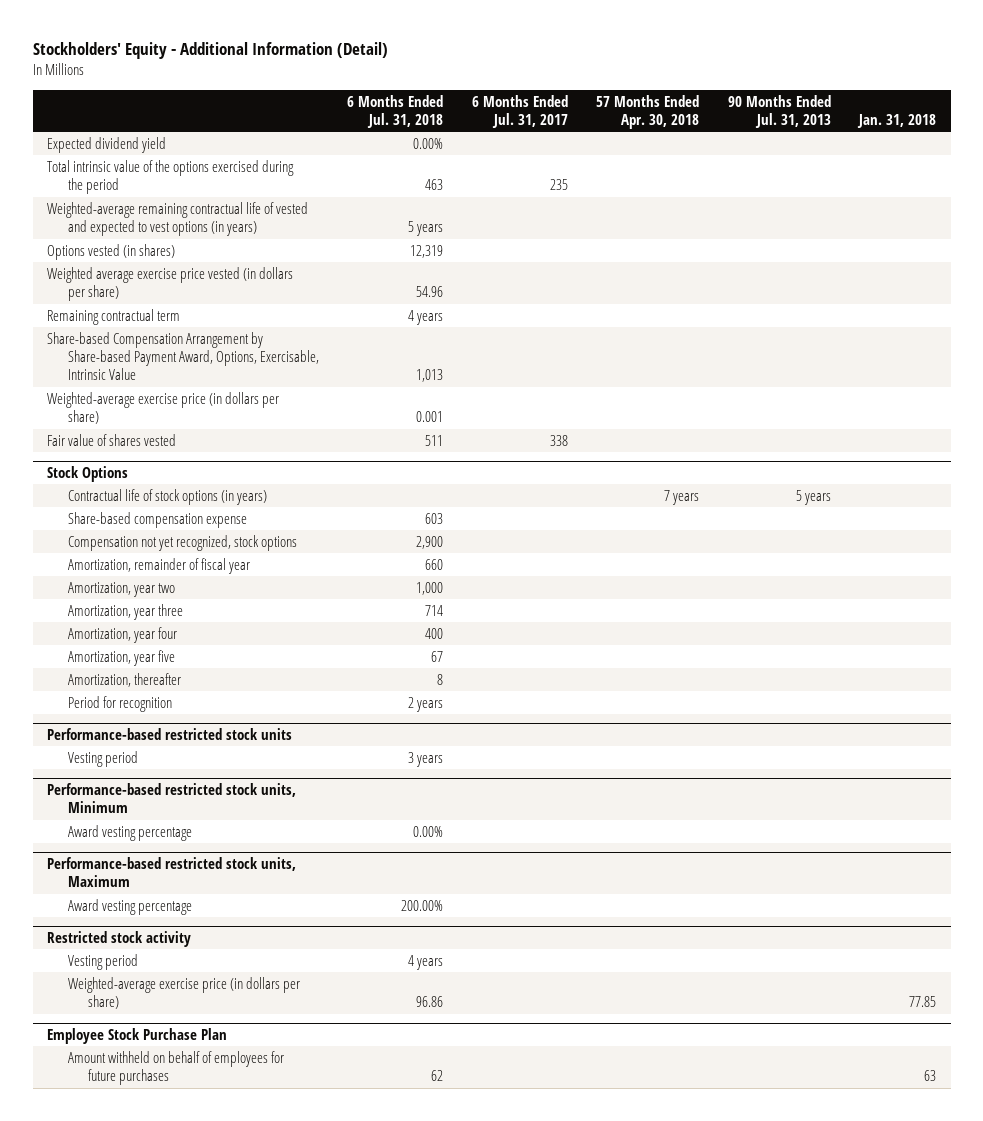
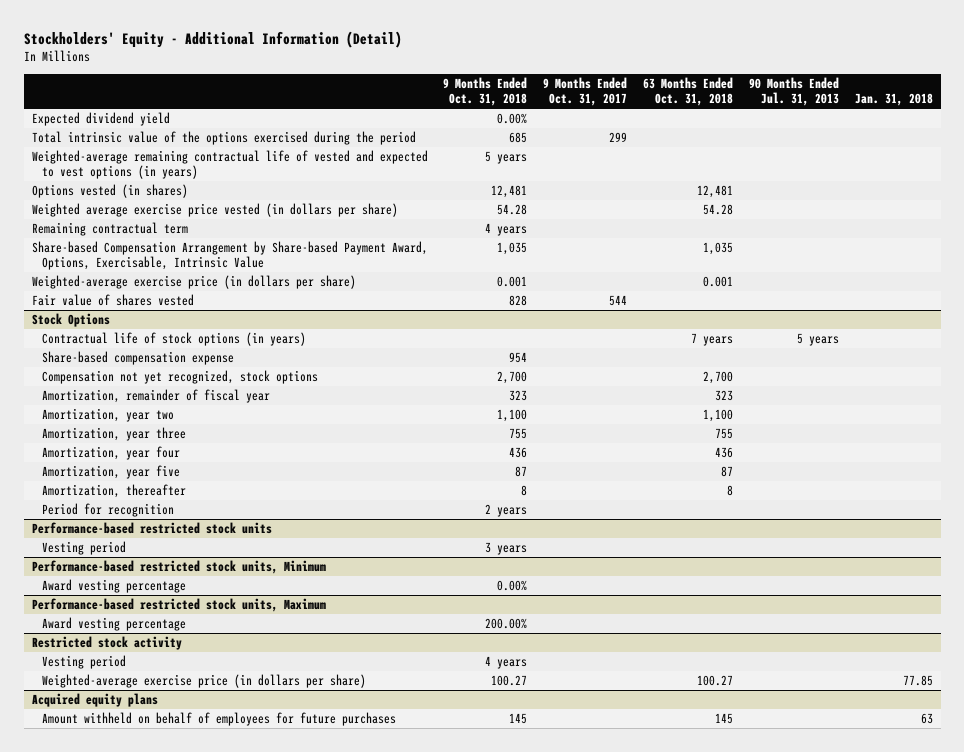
- | 6 Months Ended Jul. 31, 2018 | 6 Months Ended Jul. 31, 2017 | 57 Months Ended Apr. 30, 2018 | 90 Months Ended Jul. 31, 2013 | Jan. 31, 2018
+ | 9 Months Ended Oct. 31, 2018 | 9 Months Ended Oct. 31, 2017 | 63 Months Ended Oct. 31, 2018 | 90 Months Ended Jul. 31, 2013 | Jan. 31, 2018
- Employee Stock Purchase Plan
+ Acquired equity plans

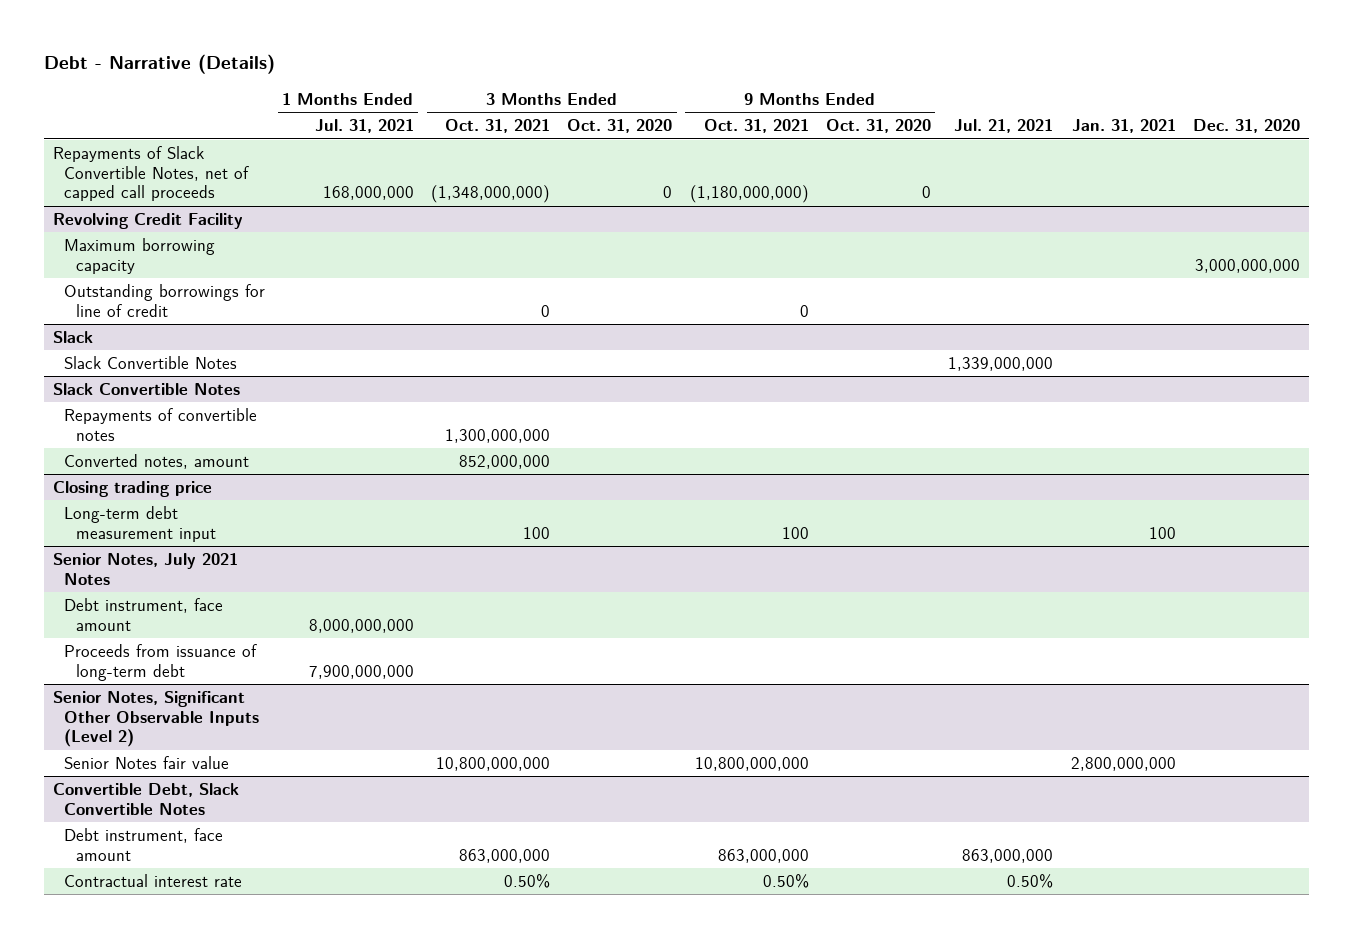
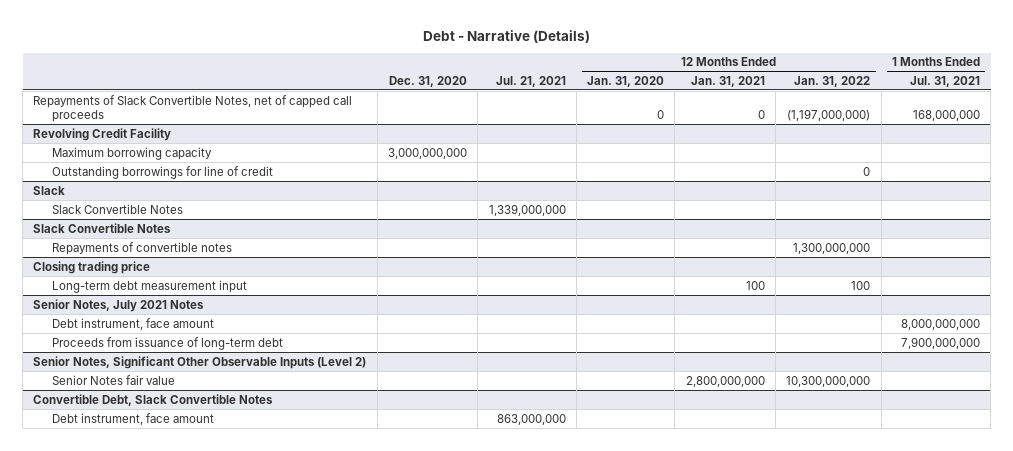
- | 1 Months Ended Jul. 31, 2021 | 3 Months Ended Oct. 31, 2021 | 3 Months Ended Oct. 31, 2020 | 9 Months Ended Oct. 31, 2021 | 9 Months Ended Oct. 31, 2020 | Jul. 21, 2021 | Jan. 31, 2021 | Dec. 31, 2020
+ | Dec. 31, 2020 | Jul. 21, 2021 | 12 Months Ended Jan. 31, 2020 | 12 Months Ended Jan. 31, 2021 | 12 Months Ended Jan. 31, 2022 | 1 Months Ended Jul. 31, 2021
@ Slack Convertible Notes
- Converted notes, amount | | 852,000,000 | | | | | |
@ Convertible Debt, Slack Convertible Notes
- Contractual interest rate | | 0.50% | | 0.50% | | 0.50% | |

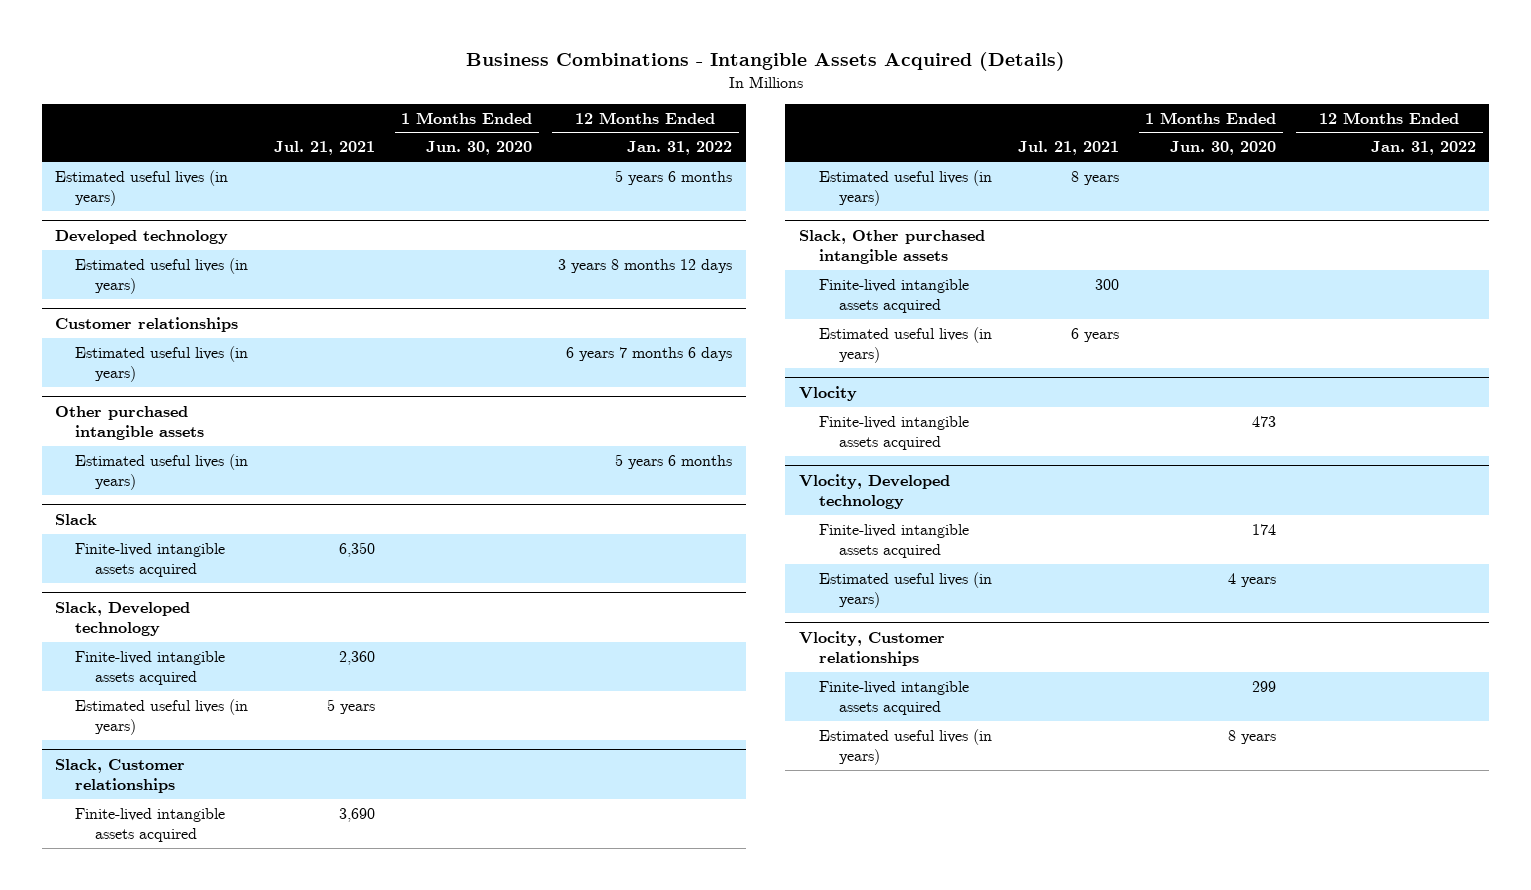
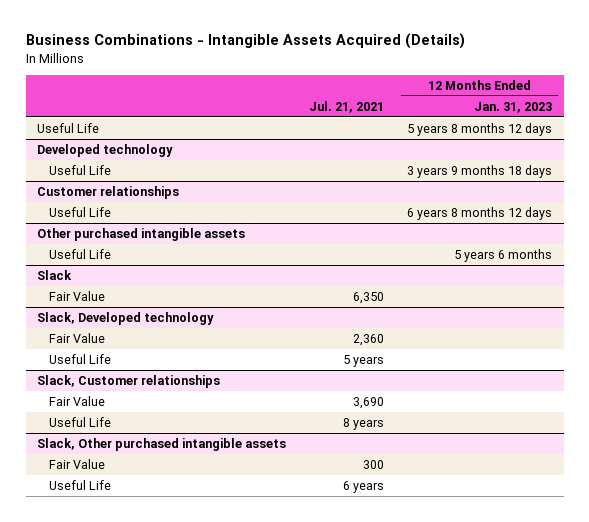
- | Jul. 21, 2021 | 1 Months Ended Jun. 30, 2020 | 12 Months Ended Jan. 31, 2022
+ | Jul. 21, 2021 | 12 Months Ended Jan. 31, 2023
- Estimated useful lives (in years) | | | 5 years 6 months
+ Useful Life | | 5 years 8 months 12 days
@ Developed technology
- Estimated useful lives (in years) | | | 3 years 8 months 12 days
+ Useful Life | | 3 years 9 months 18 days
@ Customer relationships
- Estimated useful lives (in years) | | | 6 years 7 months 6 days
+ Useful Life | | 6 years 8 months 12 days
@ Other purchased intangible assets
- Estimated useful lives (in years) | | | 5 years 6 months
+ Useful Life | | 5 years 6 months
@ Slack
- Finite-lived intangible assets acquired | 6,350 | |
+ Fair Value | 6,350 |
@ Slack, Developed technology
- Finite-lived intangible assets acquired | 2,360 | |
- Estimated useful lives (in years) | 5 years | |
+ Fair Value | 2,360 |
+ Useful Life | 5 years |
@ Slack, Customer relationships
- Finite-lived intangible assets acquired | 3,690 | |
- Estimated useful lives (in years) | 8 years | |
+ Fair Value | 3,690 |
+ Useful Life | 8 years |
@ Slack, Other purchased intangible assets
- Finite-lived intangible assets acquired | 300 | |
- Estimated useful lives (in years) | 6 years | |
- Vlocity
- Finite-lived intangible assets acquired | | 473 |
- Vlocity, Developed technology
- Finite-lived intangible assets acquired | | 174 |
- Estimated useful lives (in years) | | 4 years |
- Vlocity, Customer relationships
- Finite-lived intangible assets acquired | | 299 |
- Estimated useful lives (in years) | | 8 years |
@ Slack, Other purchased intangible assets
+ Fair Value | 300 |
+ Useful Life | 6 years |

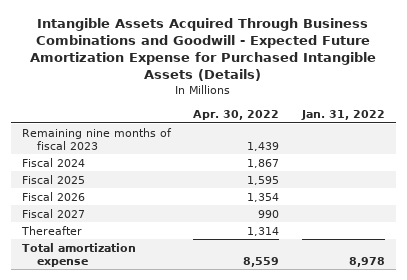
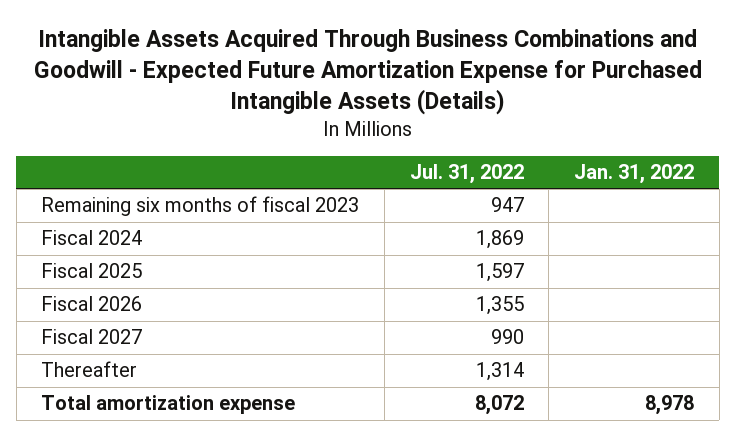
- | Apr. 30, 2022 | Jan. 31, 2022
+ | Jul. 31, 2022 | Jan. 31, 2022
- Remaining nine months of fiscal 2023 | 1,439 |
+ Remaining six months of fiscal 2023 | 947 |

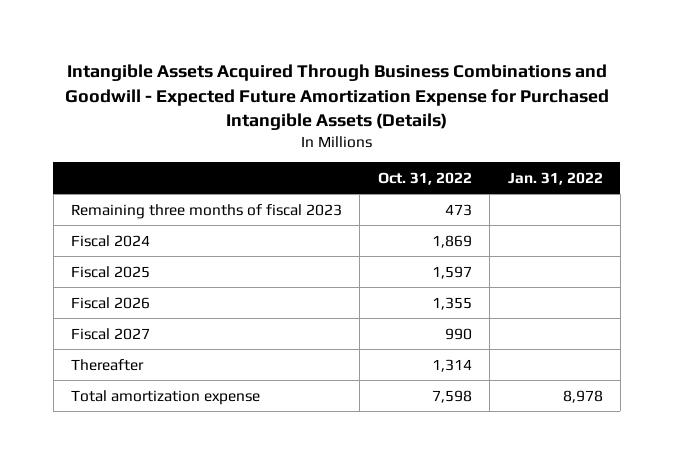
- | Jul. 31, 2022 | Jan. 31, 2022
+ | Oct. 31, 2022 | Jan. 31, 2022
- Remaining six months of fiscal 2023 | 947 |
+ Remaining three months of fiscal 2023 | 473 |

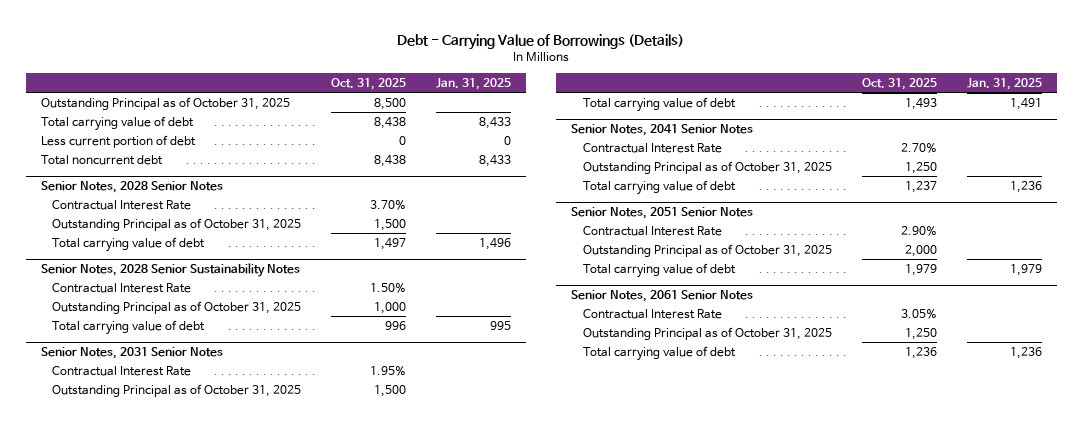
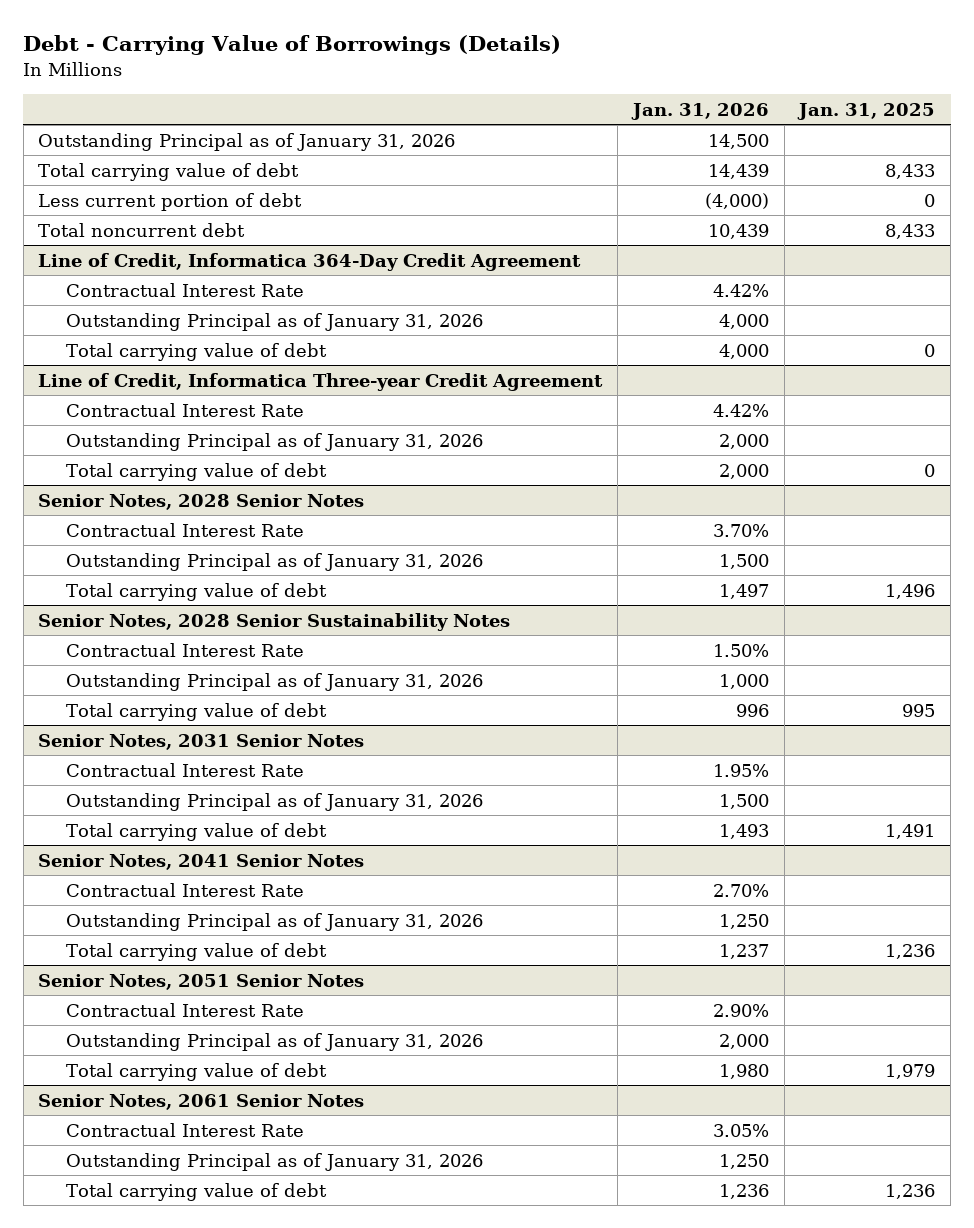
- | Oct. 31, 2025 | Jan. 31, 2025
+ | Jan. 31, 2026 | Jan. 31, 2025
- Outstanding Principal as of October 31, 2025 | 8,500 |
+ Outstanding Principal as of January 31, 2026 | 14,500 |
+ Line of Credit, Informatica 364-Day Credit Agreement
+ Contractual Interest Rate | 4.42% |
+ Outstanding Principal as of January 31, 2026 | 4,000 |
+ Total carrying value of debt | 4,000 | 0
+ Line of Credit, Informatica Three-year Credit Agreement
+ Contractual Interest Rate | 4.42% |
+ Outstanding Principal as of January 31, 2026 | 2,000 |
+ Total carrying value of debt | 2,000 | 0
@ Senior Notes, 2028 Senior Notes
- Outstanding Principal as of October 31, 2025 | 1,500 |
+ Outstanding Principal as of January 31, 2026 | 1,500 |
@ Senior Notes, 2028 Senior Sustainability Notes
- Outstanding Principal as of October 31, 2025 | 1,000 |
+ Outstanding Principal as of January 31, 2026 | 1,000 |
@ Senior Notes, 2031 Senior Notes
- Outstanding Principal as of October 31, 2025 | 1,500 |
+ Outstanding Principal as of January 31, 2026 | 1,500 |
@ Senior Notes, 2041 Senior Notes
- Outstanding Principal as of October 31, 2025 | 1,250 |
+ Outstanding Principal as of January 31, 2026 | 1,250 |
@ Senior Notes, 2051 Senior Notes
- Outstanding Principal as of October 31, 2025 | 2,000 |
+ Outstanding Principal as of January 31, 2026 | 2,000 |
@ Senior Notes, 2061 Senior Notes
- Outstanding Principal as of October 31, 2025 | 1,250 |
+ Outstanding Principal as of January 31, 2026 | 1,250 |

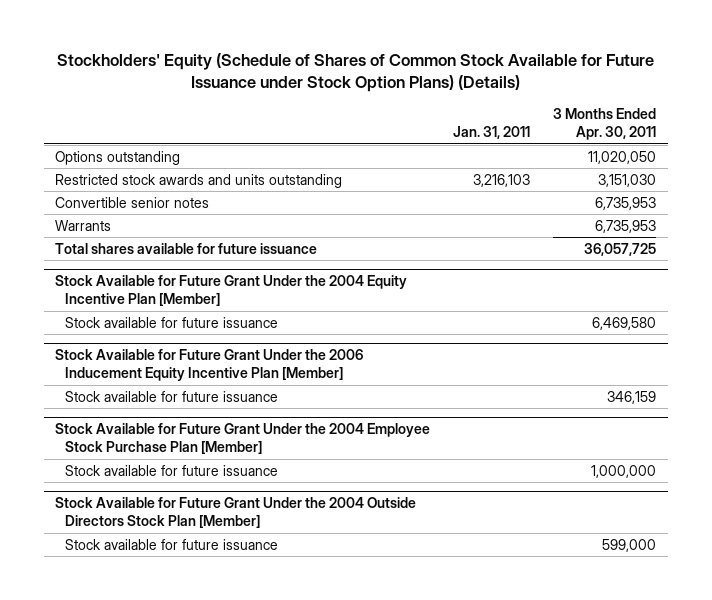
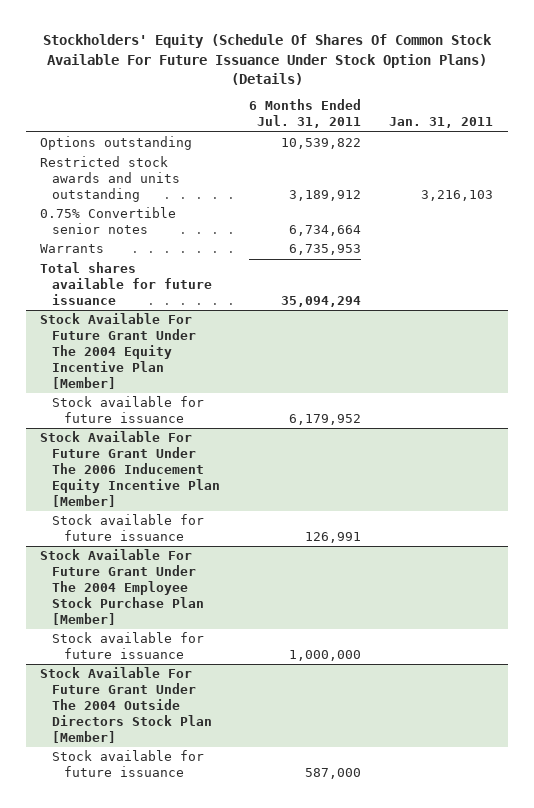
- Stockholders' Equity (Schedule of Shares of Common Stock Available for Future Issuance under Stock Option Plans) (Details)
+ Stockholders' Equity (Schedule Of Shares Of Common Stock Available For Future Issuance Under Stock Option Plans) (Details)
- | Jan. 31, 2011 | 3 Months Ended Apr. 30, 2011
+ | 6 Months Ended Jul. 31, 2011 | Jan. 31, 2011
- Convertible senior notes | | 6,735,953
+ 0.75% Convertible senior notes | 6,734,664 |
- Stock Available for Future Grant Under the 2004 Equity Incentive Plan [Member]
+ Stock Available For Future Grant Under The 2004 Equity Incentive Plan [Member]
- Stock Available for Future Grant Under the 2006 Inducement Equity Incentive Plan [Member]
+ Stock Available For Future Grant Under The 2006 Inducement Equity Incentive Plan [Member]
- Stock Available for Future Grant Under the 2004 Employee Stock Purchase Plan [Member]
+ Stock Available For Future Grant Under The 2004 Employee Stock Purchase Plan [Member]
- Stock Available for Future Grant Under the 2004 Outside Directors Stock Plan [Member]
+ Stock Available For Future Grant Under The 2004 Outside Directors Stock Plan [Member]

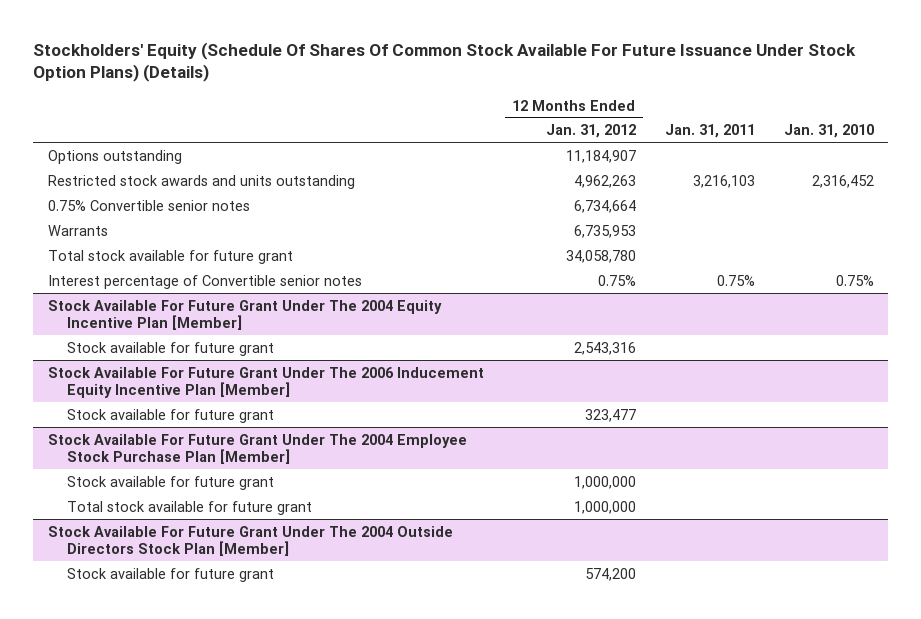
- | 6 Months Ended Jul. 31, 2011 | Jan. 31, 2011
+ | 12 Months Ended Jan. 31, 2012 | Jan. 31, 2011 | Jan. 31, 2010
- Total shares available for future issuance | 35,094,294 |
+ Total stock available for future grant | 34,058,780 | |
+ Interest percentage of Convertible senior notes | 0.75% | 0.75% | 0.75%
@ Stock Available For Future Grant Under The 2004 Equity Incentive Plan [Member]
- Stock available for future issuance | 6,179,952 |
+ Stock available for future grant | 2,543,316 | |
@ Stock Available For Future Grant Under The 2006 Inducement Equity Incentive Plan [Member]
- Stock available for future issuance | 126,991 |
+ Stock available for future grant | 323,477 | |
@ Stock Available For Future Grant Under The 2004 Employee Stock Purchase Plan [Member]
- Stock available for future issuance | 1,000,000 |
+ Stock available for future grant | 1,000,000 | |
+ Total stock available for future grant | 1,000,000 | |
@ Stock Available For Future Grant Under The 2004 Outside Directors Stock Plan [Member]
- Stock available for future issuance | 587,000 |
+ Stock available for future grant | 574,200 | |

